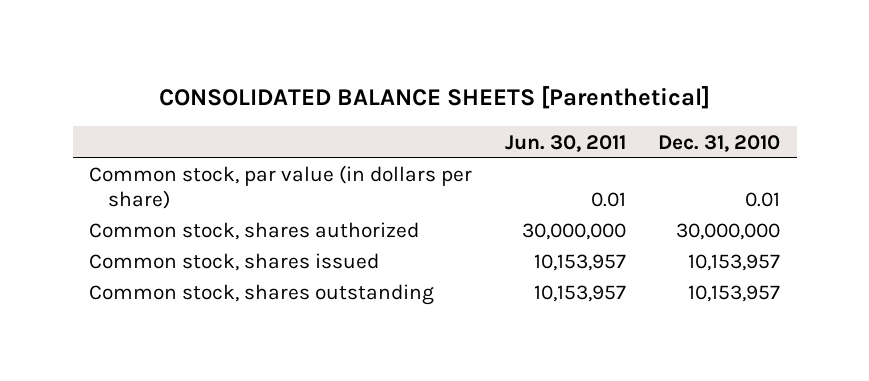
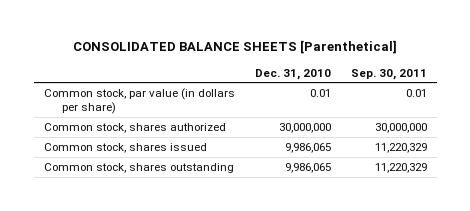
- | Jun. 30, 2011 | Dec. 31, 2010
+ | Dec. 31, 2010 | Sep. 30, 2011
- Common stock, shares issued | 10,153,957 | 10,153,957
- Common stock, shares outstanding | 10,153,957 | 10,153,957
+ Common stock, shares issued | 9,986,065 | 11,220,329
+ Common stock, shares outstanding | 9,986,065 | 11,220,329

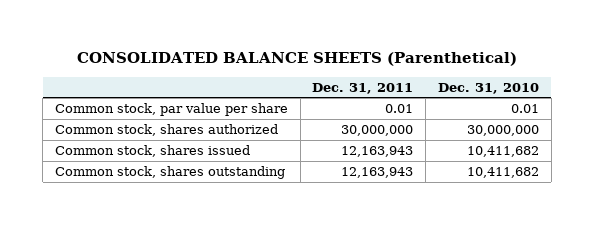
- CONSOLIDATED BALANCE SHEETS [Parenthetical]
+ CONSOLIDATED BALANCE SHEETS (Parenthetical)
- | Dec. 31, 2010 | Sep. 30, 2011
+ | Dec. 31, 2011 | Dec. 31, 2010
- Common stock, par value (in dollars per share) | 0.01 | 0.01
+ Common stock, par value per share | 0.01 | 0.01
- Common stock, shares issued | 9,986,065 | 11,220,329
- Common stock, shares outstanding | 9,986,065 | 11,220,329
+ Common stock, shares issued | 12,163,943 | 10,411,682
+ Common stock, shares outstanding | 12,163,943 | 10,411,682

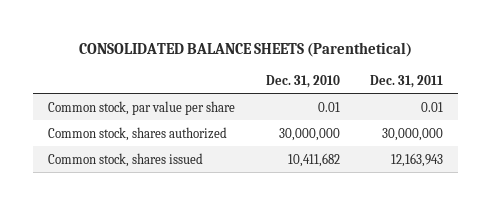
- | Dec. 31, 2011 | Dec. 31, 2010
+ | Dec. 31, 2010 | Dec. 31, 2011
- Common stock, shares outstanding | 12,163,943 | 10,411,682

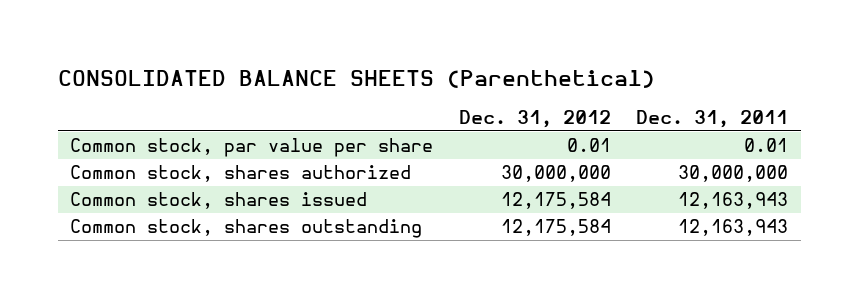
- | Dec. 31, 2010 | Dec. 31, 2011
+ | Dec. 31, 2012 | Dec. 31, 2011
+ Common stock, shares outstanding | 12,175,584 | 12,163,943

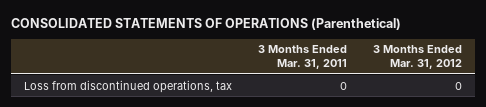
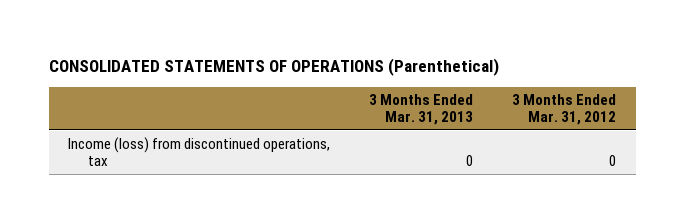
- | 3 Months Ended Mar. 31, 2011 | 3 Months Ended Mar. 31, 2012
+ | 3 Months Ended Mar. 31, 2013 | 3 Months Ended Mar. 31, 2012
- Loss from discontinued operations, tax | 0 | 0
+ Income (loss) from discontinued operations, tax | 0 | 0

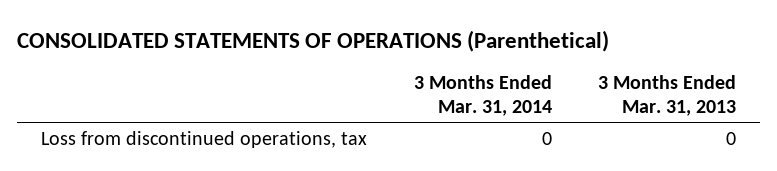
- | 3 Months Ended Mar. 31, 2013 | 3 Months Ended Mar. 31, 2012
+ | 3 Months Ended Mar. 31, 2014 | 3 Months Ended Mar. 31, 2013
- Income (loss) from discontinued operations, tax | 0 | 0
+ Loss from discontinued operations, tax | 0 | 0

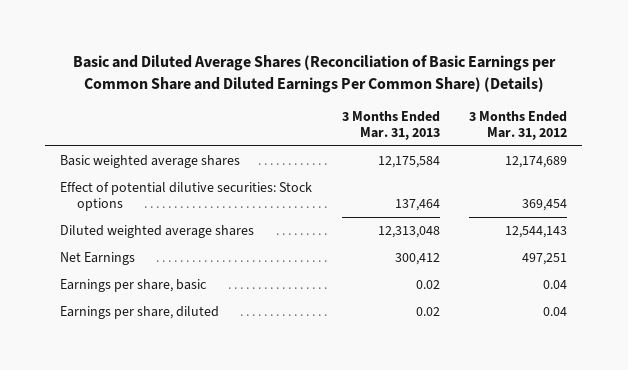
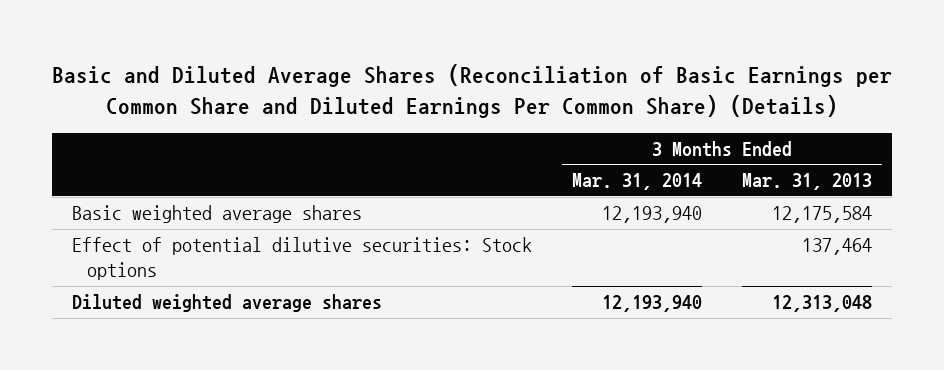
- | 3 Months Ended Mar. 31, 2013 | 3 Months Ended Mar. 31, 2012
+ | 3 Months Ended Mar. 31, 2014 | 3 Months Ended Mar. 31, 2013
- Net Earnings | 300,412 | 497,251
- Earnings per share, basic | 0.02 | 0.04
- Earnings per share, diluted | 0.02 | 0.04

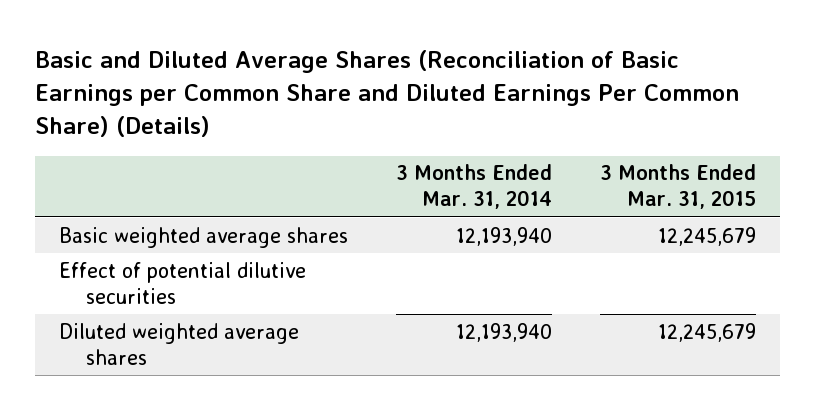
- | 3 Months Ended Mar. 31, 2014 | 3 Months Ended Mar. 31, 2013
+ | 3 Months Ended Mar. 31, 2014 | 3 Months Ended Mar. 31, 2015
- Effect of potential dilutive securities: Stock options | | 137,464
+ Effect of potential dilutive securities

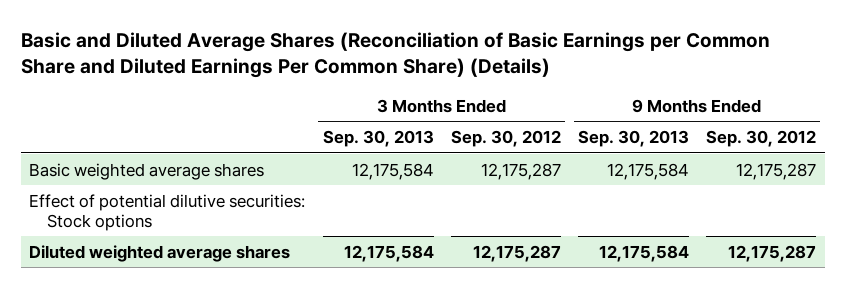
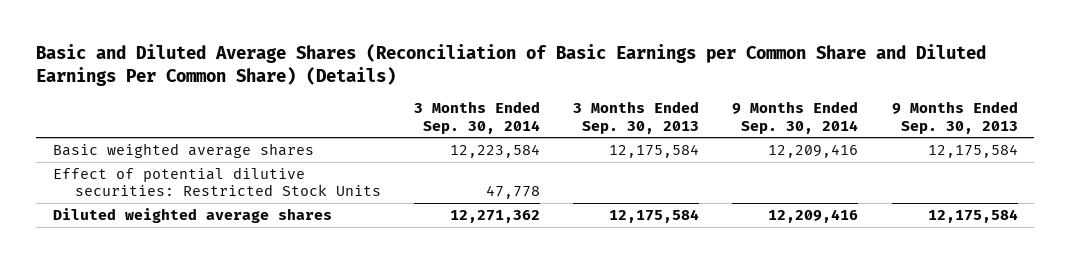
- | 3 Months Ended Sep. 30, 2013 | 3 Months Ended Sep. 30, 2012 | 9 Months Ended Sep. 30, 2013 | 9 Months Ended Sep. 30, 2012
+ | 3 Months Ended Sep. 30, 2014 | 3 Months Ended Sep. 30, 2013 | 9 Months Ended Sep. 30, 2014 | 9 Months Ended Sep. 30, 2013
- Effect of potential dilutive securities: Stock options
+ Effect of potential dilutive securities: Restricted Stock Units | 47,778 | | |

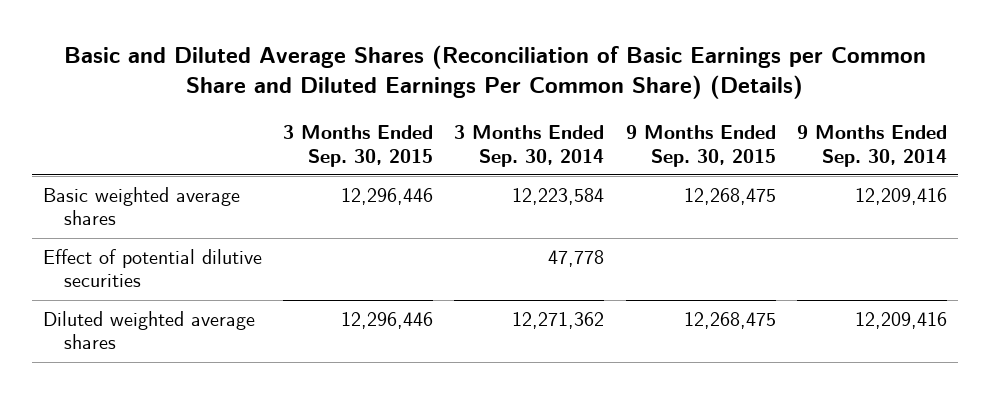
- | 3 Months Ended Sep. 30, 2014 | 3 Months Ended Sep. 30, 2013 | 9 Months Ended Sep. 30, 2014 | 9 Months Ended Sep. 30, 2013
+ | 3 Months Ended Sep. 30, 2015 | 3 Months Ended Sep. 30, 2014 | 9 Months Ended Sep. 30, 2015 | 9 Months Ended Sep. 30, 2014
- Effect of potential dilutive securities: Restricted Stock Units | 47,778 | | |
+ Effect of potential dilutive securities | | 47,778 | |

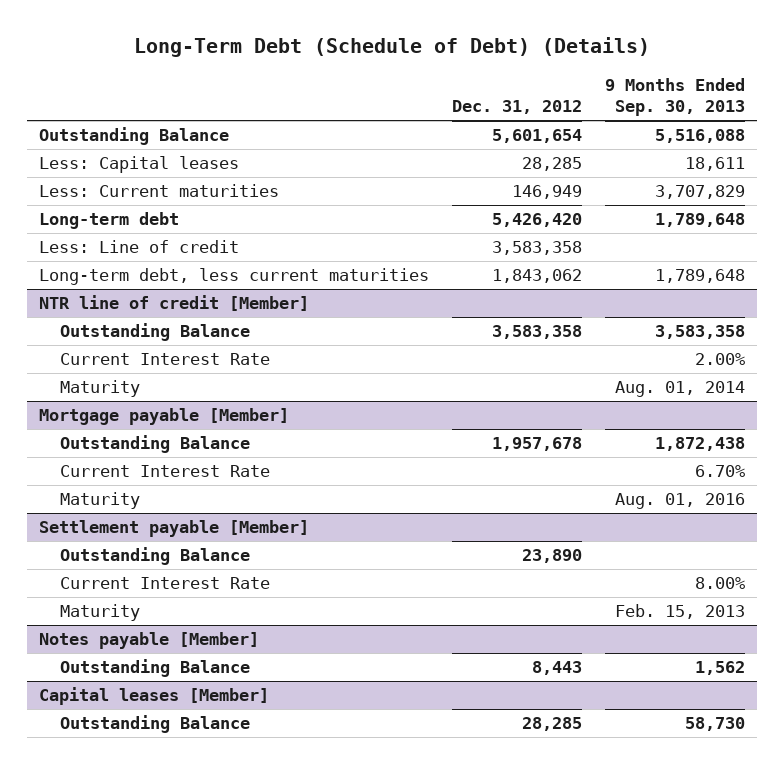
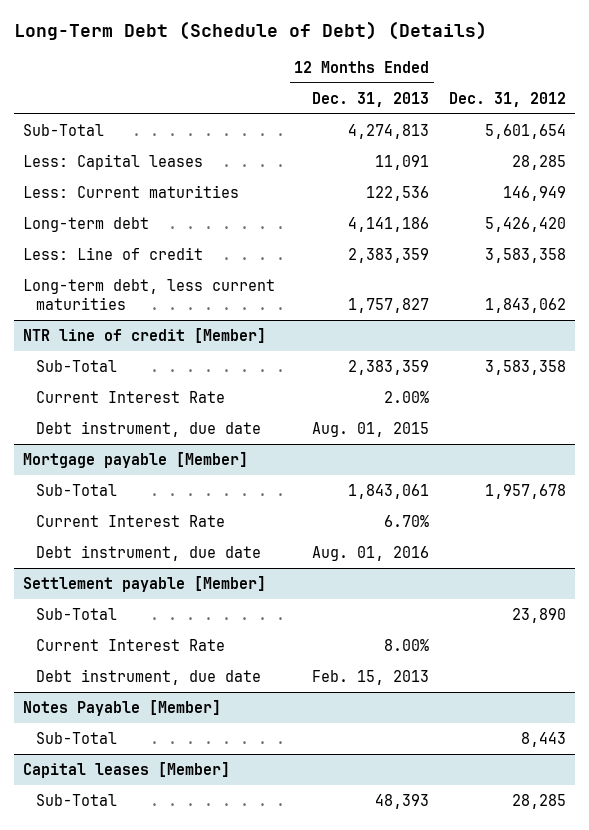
- | Dec. 31, 2012 | 9 Months Ended Sep. 30, 2013
+ | 12 Months Ended Dec. 31, 2013 | Dec. 31, 2012
- Outstanding Balance | 5,601,654 | 5,516,088
+ Sub-Total | 4,274,813 | 5,601,654
@ NTR line of credit [Member]
- Outstanding Balance | 3,583,358 | 3,583,358
+ Sub-Total | 2,383,359 | 3,583,358
- Maturity | | Aug. 01, 2014
+ Debt instrument, due date | Aug. 01, 2015 |
@ Mortgage payable [Member]
- Outstanding Balance | 1,957,678 | 1,872,438
+ Sub-Total | 1,843,061 | 1,957,678
- Maturity | | Aug. 01, 2016
+ Debt instrument, due date | Aug. 01, 2016 |
@ Settlement payable [Member]
- Outstanding Balance | 23,890 |
+ Sub-Total | | 23,890
- Maturity | | Feb. 15, 2013
- Notes payable [Member]
- Outstanding Balance | 8,443 | 1,562
@ Settlement payable [Member]
+ Debt instrument, due date | Feb. 15, 2013 |
+ Notes Payable [Member]
+ Sub-Total | | 8,443
@ Capital leases [Member]
- Outstanding Balance | 28,285 | 58,730
+ Sub-Total | 48,393 | 28,285

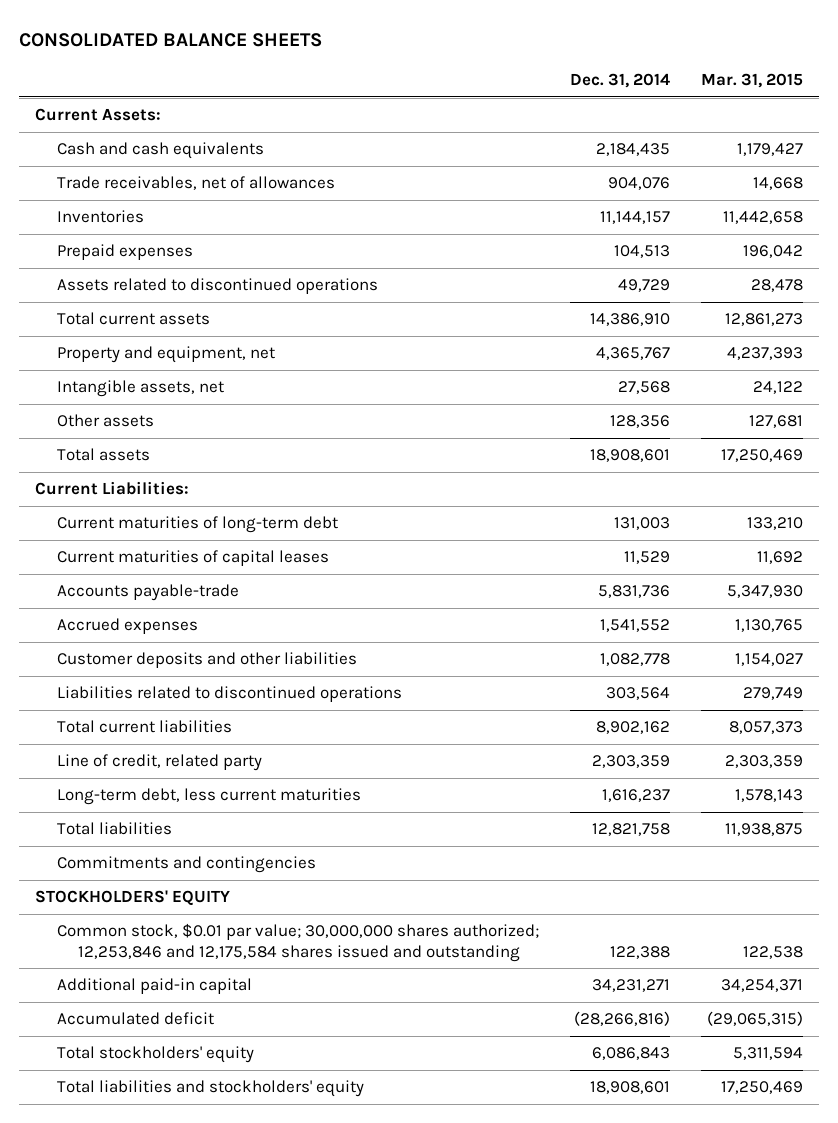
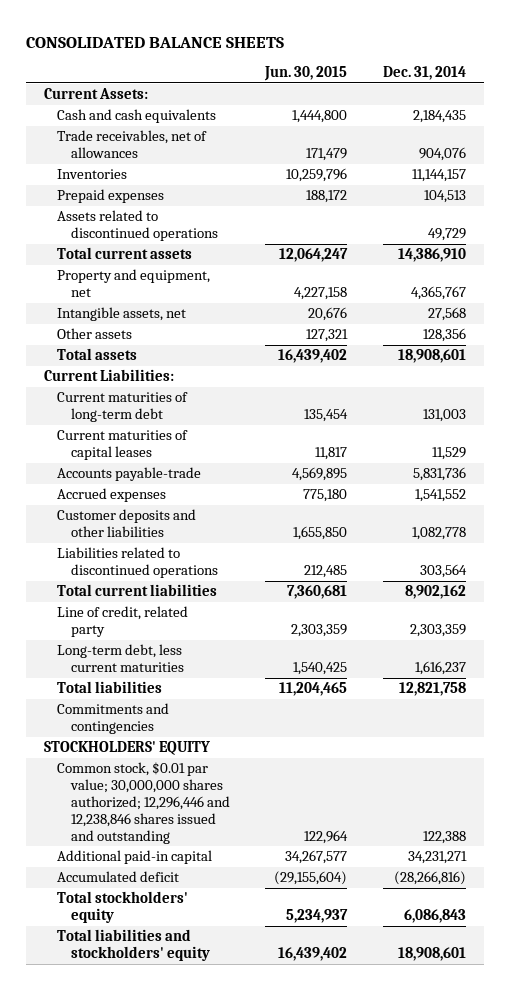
- | Dec. 31, 2014 | Mar. 31, 2015
+ | Jun. 30, 2015 | Dec. 31, 2014
- Common stock, $0.01 par value; 30,000,000 shares authorized; 12,253,846 and 12,175,584 shares issued and outstanding | 122,388 | 122,538
+ Common stock, $0.01 par value; 30,000,000 shares authorized; 12,296,446 and 12,238,846 shares issued and outstanding | 122,964 | 122,388

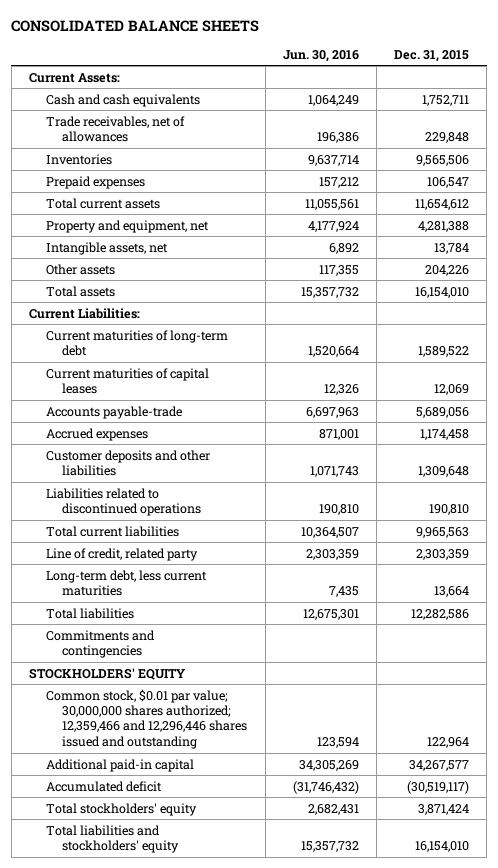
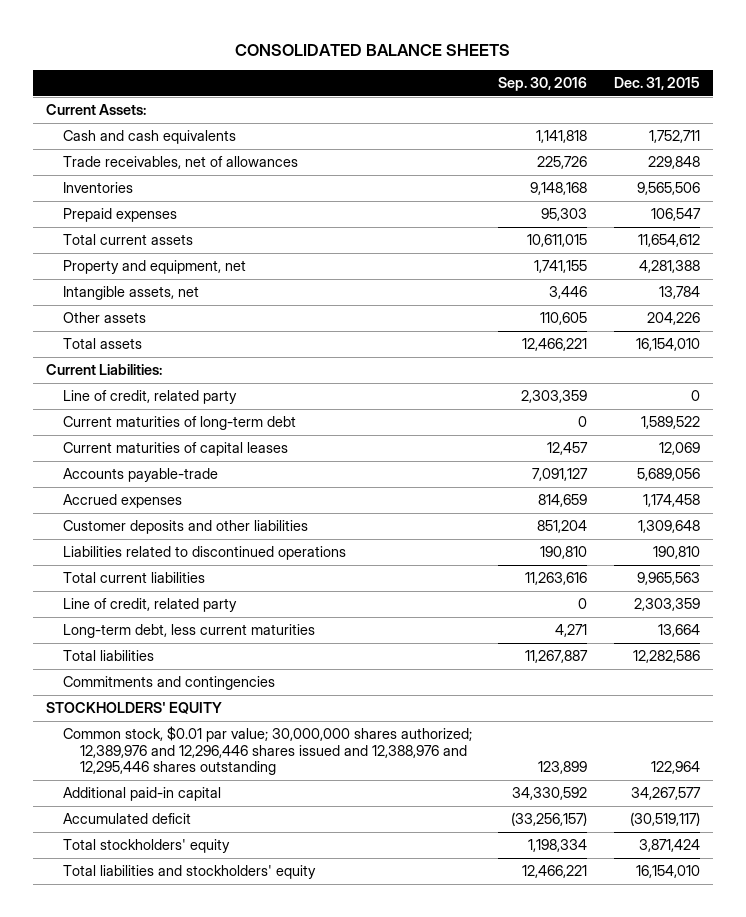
- | Jun. 30, 2016 | Dec. 31, 2015
+ | Sep. 30, 2016 | Dec. 31, 2015
+ Line of credit, related party | 2,303,359 | 0
- Common stock, $0.01 par value; 30,000,000 shares authorized; 12,359,466 and 12,296,446 shares issued and outstanding | 123,594 | 122,964
+ Common stock, $0.01 par value; 30,000,000 shares authorized; 12,389,976 and 12,296,446 shares issued and 12,388,976 and 12,295,446 shares outstanding | 123,899 | 122,964

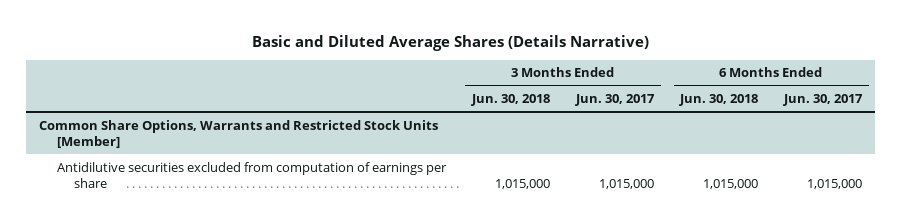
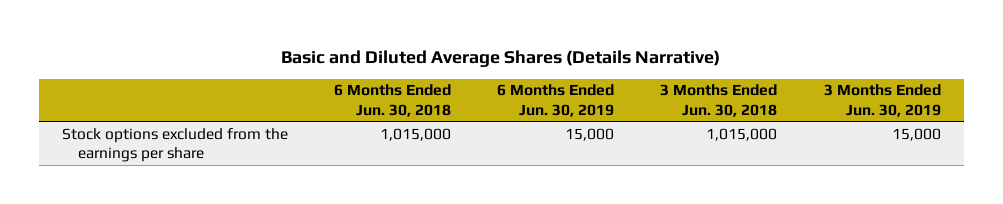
- | 3 Months Ended Jun. 30, 2018 | 3 Months Ended Jun. 30, 2017 | 6 Months Ended Jun. 30, 2018 | 6 Months Ended Jun. 30, 2017
+ | 6 Months Ended Jun. 30, 2018 | 6 Months Ended Jun. 30, 2019 | 3 Months Ended Jun. 30, 2018 | 3 Months Ended Jun. 30, 2019
- Common Share Options, Warrants and Restricted Stock Units [Member]
- Antidilutive securities excluded from computation of earnings per share | 1,015,000 | 1,015,000 | 1,015,000 | 1,015,000
+ Stock options excluded from the earnings per share | 1,015,000 | 15,000 | 1,015,000 | 15,000

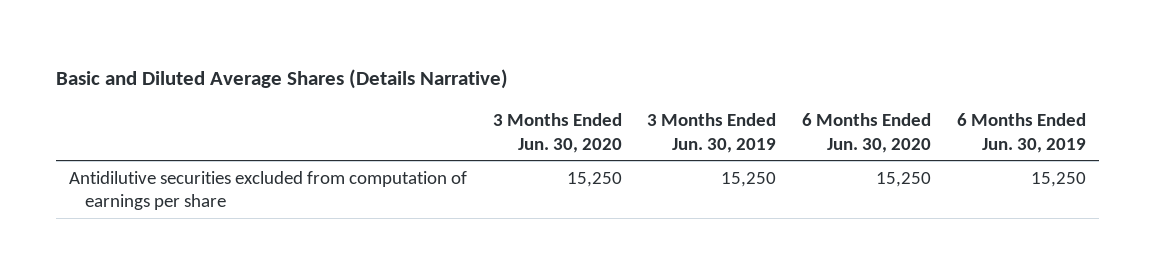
- | 6 Months Ended Jun. 30, 2018 | 6 Months Ended Jun. 30, 2019 | 3 Months Ended Jun. 30, 2018 | 3 Months Ended Jun. 30, 2019
+ | 3 Months Ended Jun. 30, 2020 | 3 Months Ended Jun. 30, 2019 | 6 Months Ended Jun. 30, 2020 | 6 Months Ended Jun. 30, 2019
- Stock options excluded from the earnings per share | 1,015,000 | 15,000 | 1,015,000 | 15,000
+ Antidilutive securities excluded from computation of earnings per share | 15,250 | 15,250 | 15,250 | 15,250

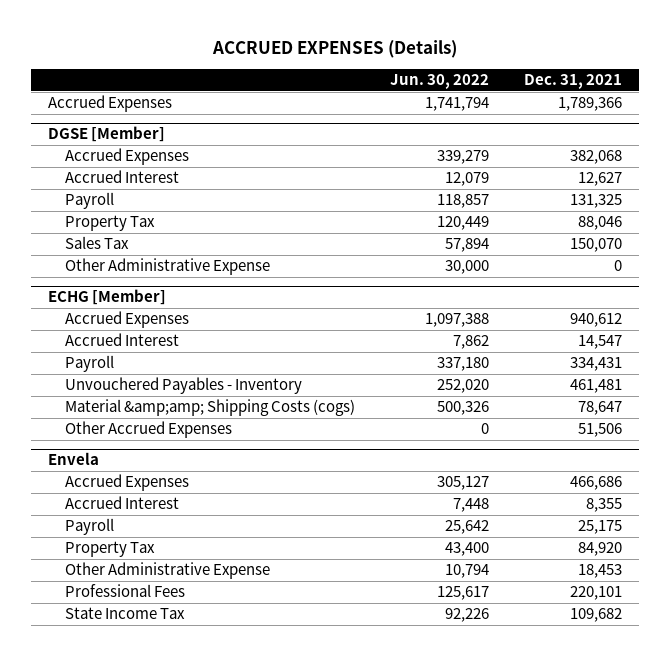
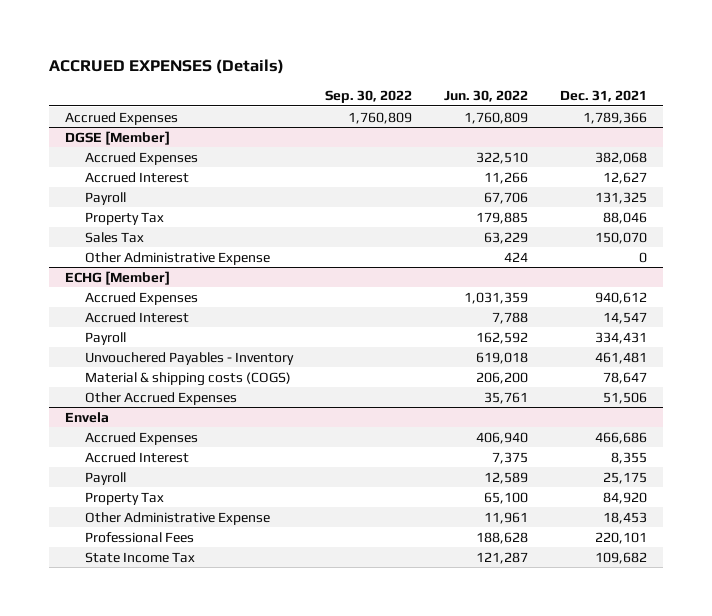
- | Jun. 30, 2022 | Dec. 31, 2021
+ | Sep. 30, 2022 | Jun. 30, 2022 | Dec. 31, 2021
- Accrued Expenses | 1,741,794 | 1,789,366
+ Accrued Expenses | 1,760,809 | 1,760,809 | 1,789,366
@ DGSE [Member]
- Accrued Expenses | 339,279 | 382,068
- Accrued Interest | 12,079 | 12,627
- Payroll | 118,857 | 131,325
- Property Tax | 120,449 | 88,046
- Sales Tax | 57,894 | 150,070
- Other Administrative Expense | 30,000 | 0
+ Accrued Expenses | | 322,510 | 382,068
+ Accrued Interest | | 11,266 | 12,627
+ Payroll | | 67,706 | 131,325
+ Property Tax | | 179,885 | 88,046
+ Sales Tax | | 63,229 | 150,070
+ Other Administrative Expense | | 424 | 0
@ ECHG [Member]
- Accrued Expenses | 1,097,388 | 940,612
- Accrued Interest | 7,862 | 14,547
- Payroll | 337,180 | 334,431
- Unvouchered Payables - Inventory | 252,020 | 461,481
- Material &amp;amp; Shipping Costs (cogs) | 500,326 | 78,647
- Other Accrued Expenses | 0 | 51,506
+ Accrued Expenses | | 1,031,359 | 940,612
+ Accrued Interest | | 7,788 | 14,547
+ Payroll | | 162,592 | 334,431
+ Unvouchered Payables - Inventory | | 619,018 | 461,481
+ Material & shipping costs (COGS) | | 206,200 | 78,647
+ Other Accrued Expenses | | 35,761 | 51,506
@ Envela
- Accrued Expenses | 305,127 | 466,686
- Accrued Interest | 7,448 | 8,355
- Payroll | 25,642 | 25,175
- Property Tax | 43,400 | 84,920
- Other Administrative Expense | 10,794 | 18,453
- Professional Fees | 125,617 | 220,101
- State Income Tax | 92,226 | 109,682
+ Accrued Expenses | | 406,940 | 466,686
+ Accrued Interest | | 7,375 | 8,355
+ Payroll | | 12,589 | 25,175
+ Property Tax | | 65,100 | 84,920
+ Other Administrative Expense | | 11,961 | 18,453
+ Professional Fees | | 188,628 | 220,101
+ State Income Tax | | 121,287 | 109,682

